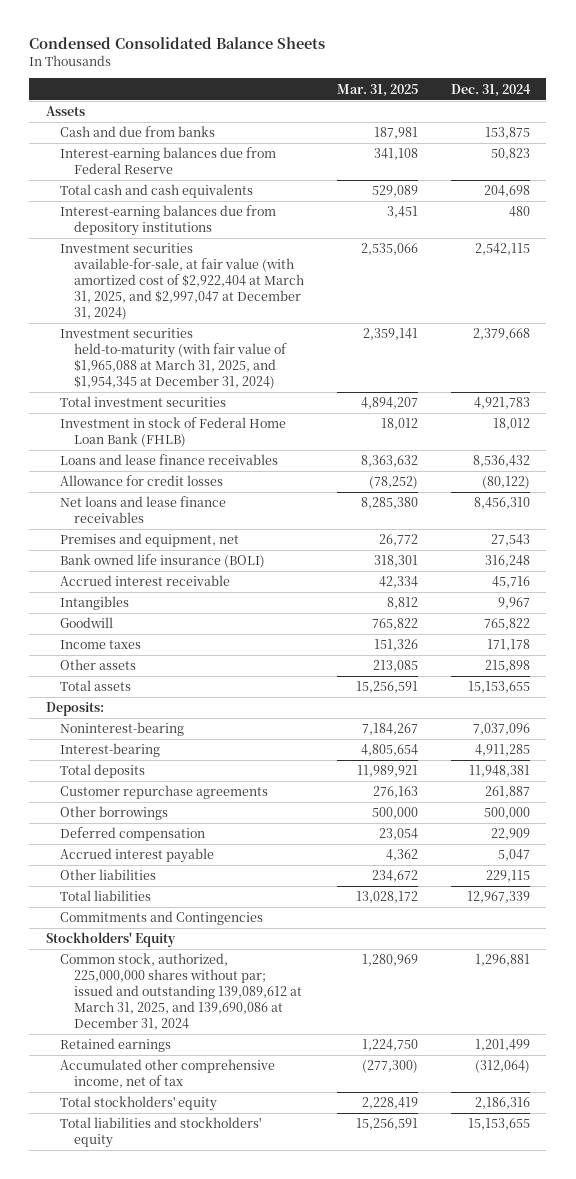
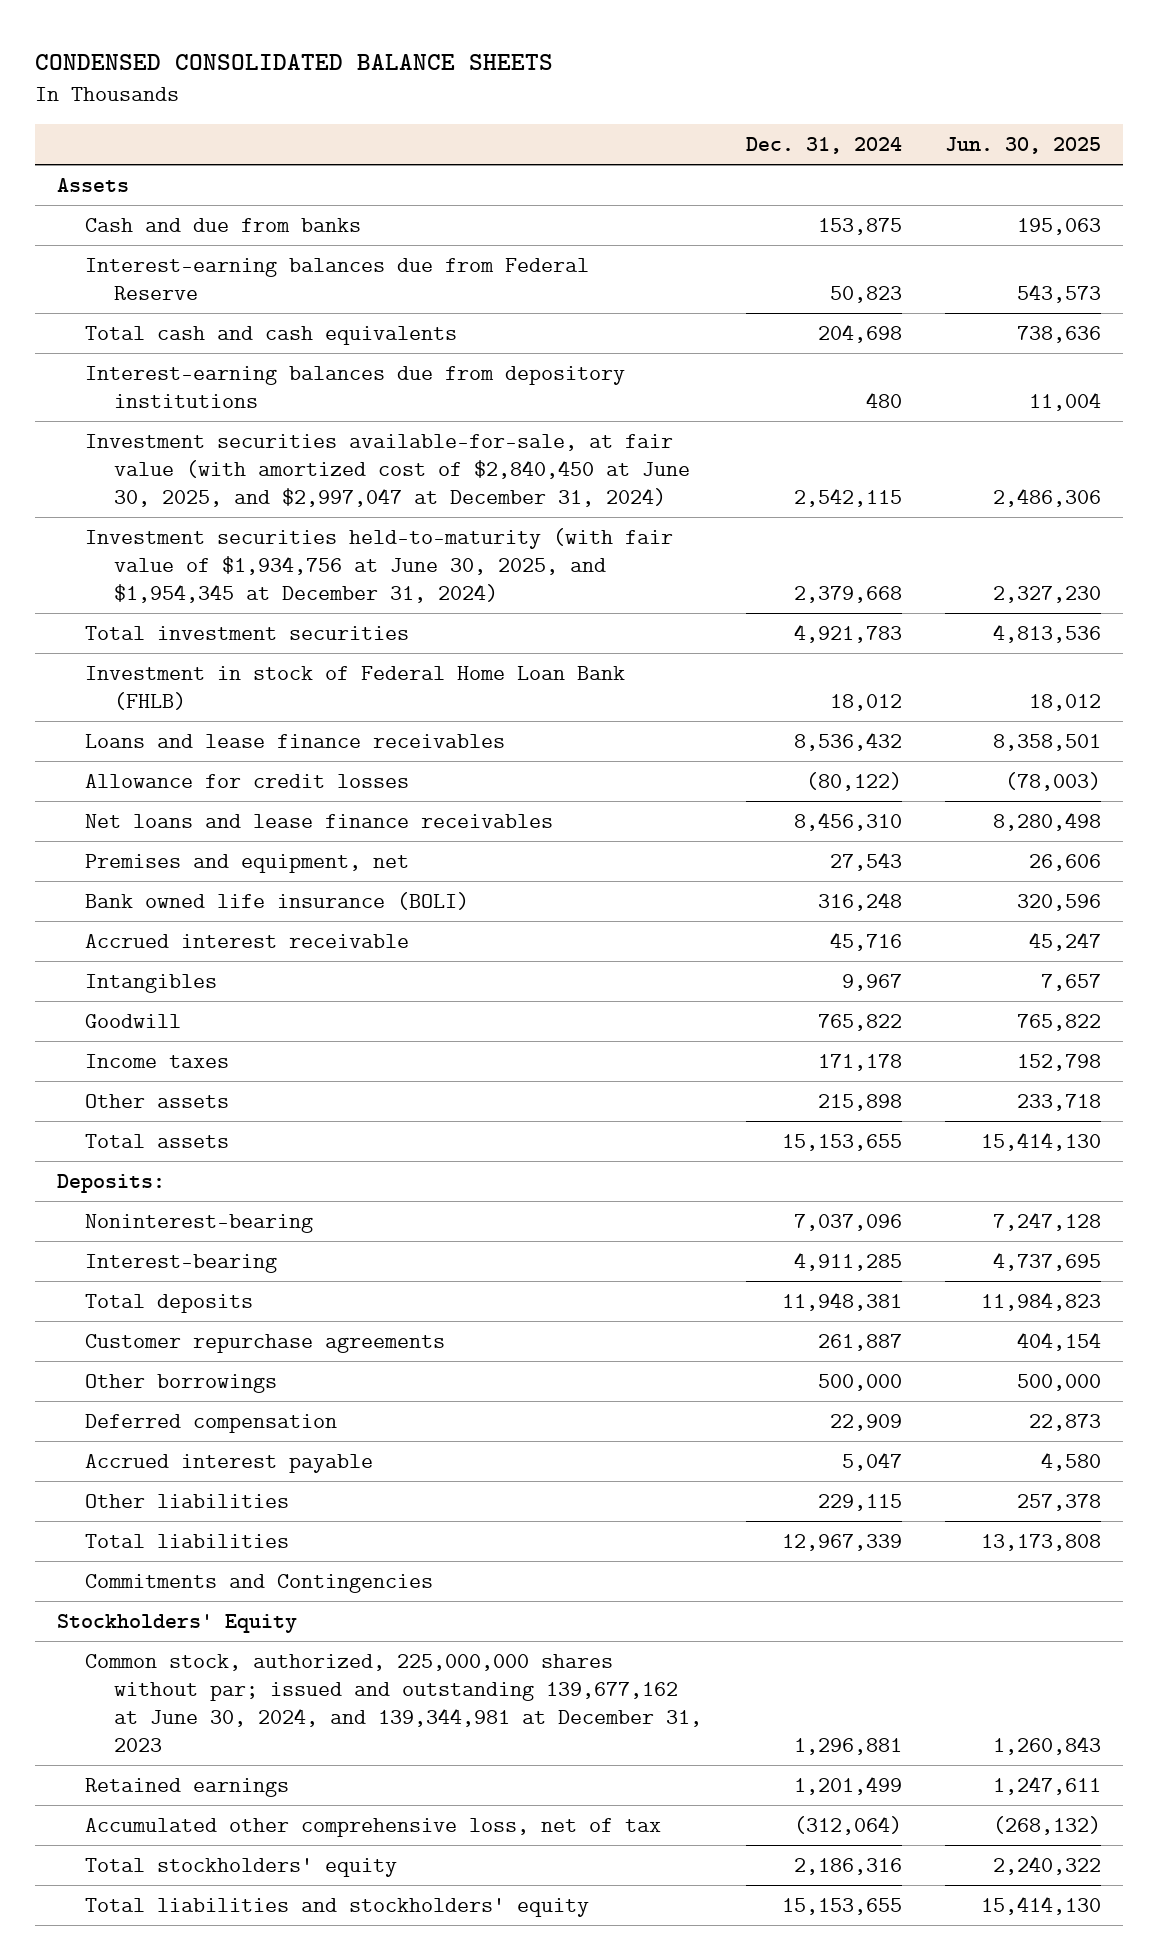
- Condensed Consolidated Balance Sheets
+ CONDENSED CONSOLIDATED BALANCE SHEETS
- | Mar. 31, 2025 | Dec. 31, 2024
+ | Dec. 31, 2024 | Jun. 30, 2025
- Investment securities available-for-sale, at fair value (with amortized cost of $2,922,404 at March 31, 2025, and $2,997,047 at December 31, 2024) | 2,535,066 | 2,542,115
- Investment securities held-to-maturity (with fair value of $1,965,088 at March 31, 2025, and $1,954,345 at December 31, 2024) | 2,359,141 | 2,379,668
+ Investment securities available-for-sale, at fair value (with amortized cost of $2,840,450 at June 30, 2025, and $2,997,047 at December 31, 2024) | 2,542,115 | 2,486,306
+ Investment securities held-to-maturity (with fair value of $1,934,756 at June 30, 2025, and $1,954,345 at December 31, 2024) | 2,379,668 | 2,327,230
- Common stock, authorized, 225,000,000 shares without par; issued and outstanding 139,089,612 at March 31, 2025, and 139,690,086 at December 31, 2024 | 1,280,969 | 1,296,881
+ Common stock, authorized, 225,000,000 shares without par; issued and outstanding 139,677,162 at June 30, 2024, and 139,344,981 at December 31, 2023 | 1,296,881 | 1,260,843
- Accumulated other comprehensive income, net of tax | (277,300) | (312,064)
+ Accumulated other comprehensive loss, net of tax | (312,064) | (268,132)

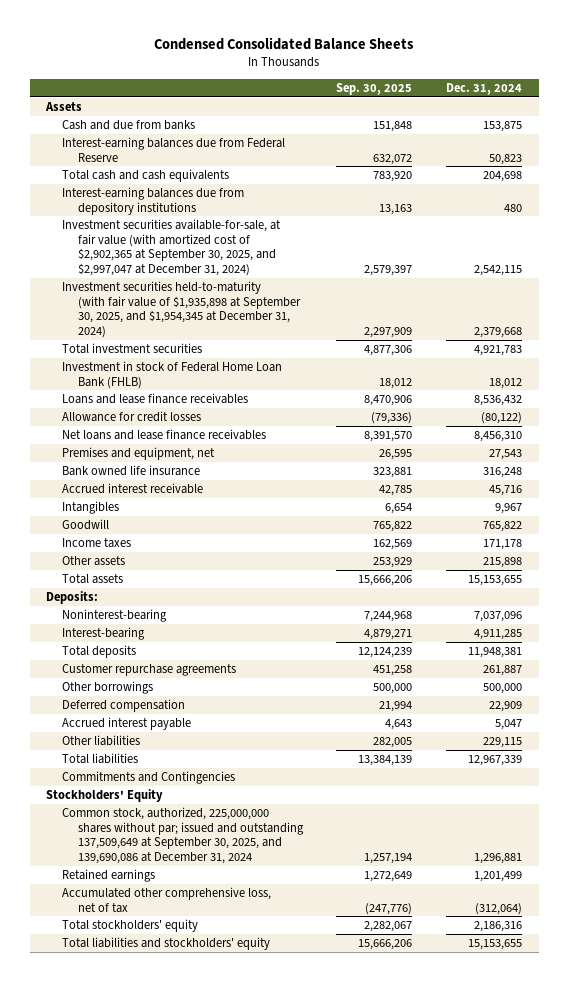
- CONDENSED CONSOLIDATED BALANCE SHEETS
+ Condensed Consolidated Balance Sheets
- | Dec. 31, 2024 | Jun. 30, 2025
+ | Sep. 30, 2025 | Dec. 31, 2024
- Investment securities available-for-sale, at fair value (with amortized cost of $2,840,450 at June 30, 2025, and $2,997,047 at December 31, 2024) | 2,542,115 | 2,486,306
- Investment securities held-to-maturity (with fair value of $1,934,756 at June 30, 2025, and $1,954,345 at December 31, 2024) | 2,379,668 | 2,327,230
+ Investment securities available-for-sale, at fair value (with amortized cost of $2,902,365 at September 30, 2025, and $2,997,047 at December 31, 2024) | 2,579,397 | 2,542,115
+ Investment securities held-to-maturity (with fair value of $1,935,898 at September 30, 2025, and $1,954,345 at December 31, 2024) | 2,297,909 | 2,379,668
- Bank owned life insurance (BOLI) | 316,248 | 320,596
+ Bank owned life insurance | 323,881 | 316,248
- Common stock, authorized, 225,000,000 shares without par; issued and outstanding 139,677,162 at June 30, 2024, and 139,344,981 at December 31, 2023 | 1,296,881 | 1,260,843
+ Common stock, authorized, 225,000,000 shares without par; issued and outstanding 137,509,649 at September 30, 2025, and 139,690,086 at December 31, 2024 | 1,257,194 | 1,296,881

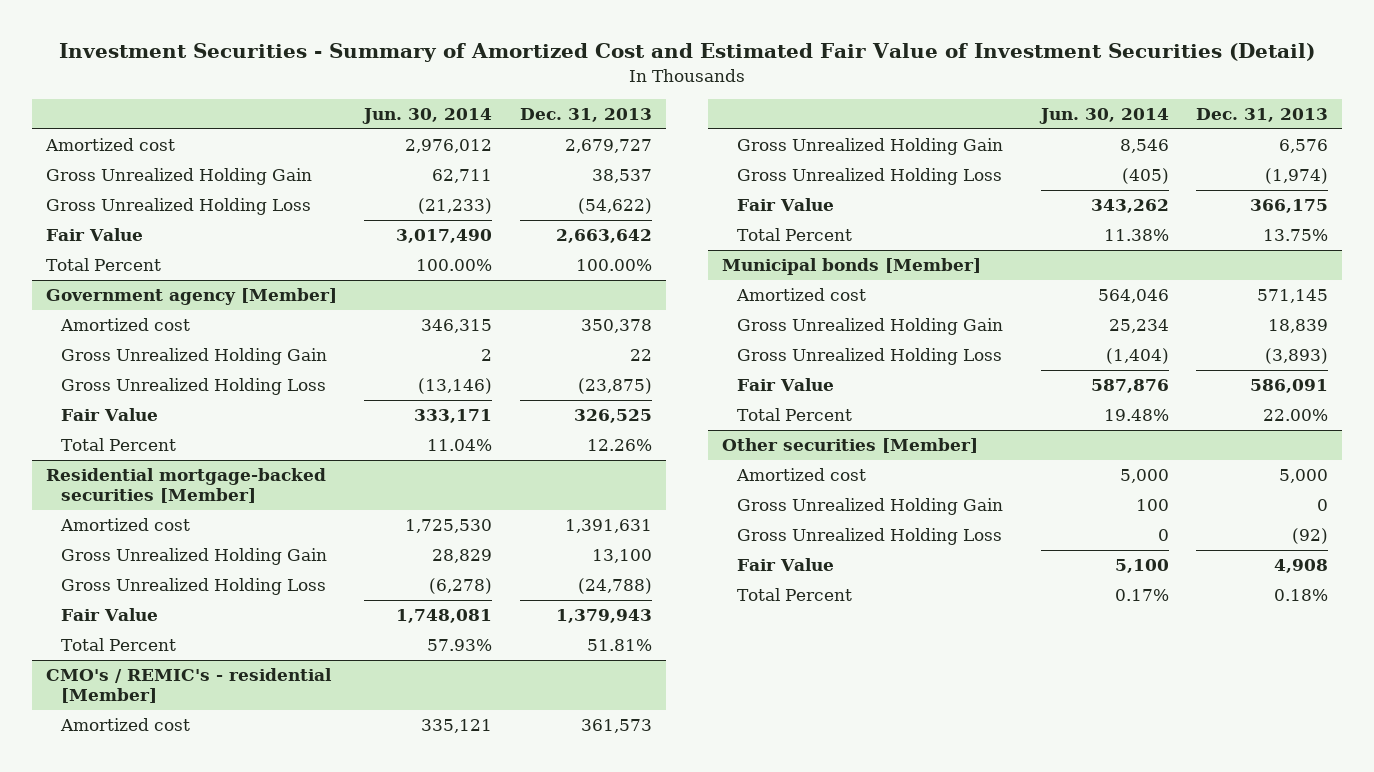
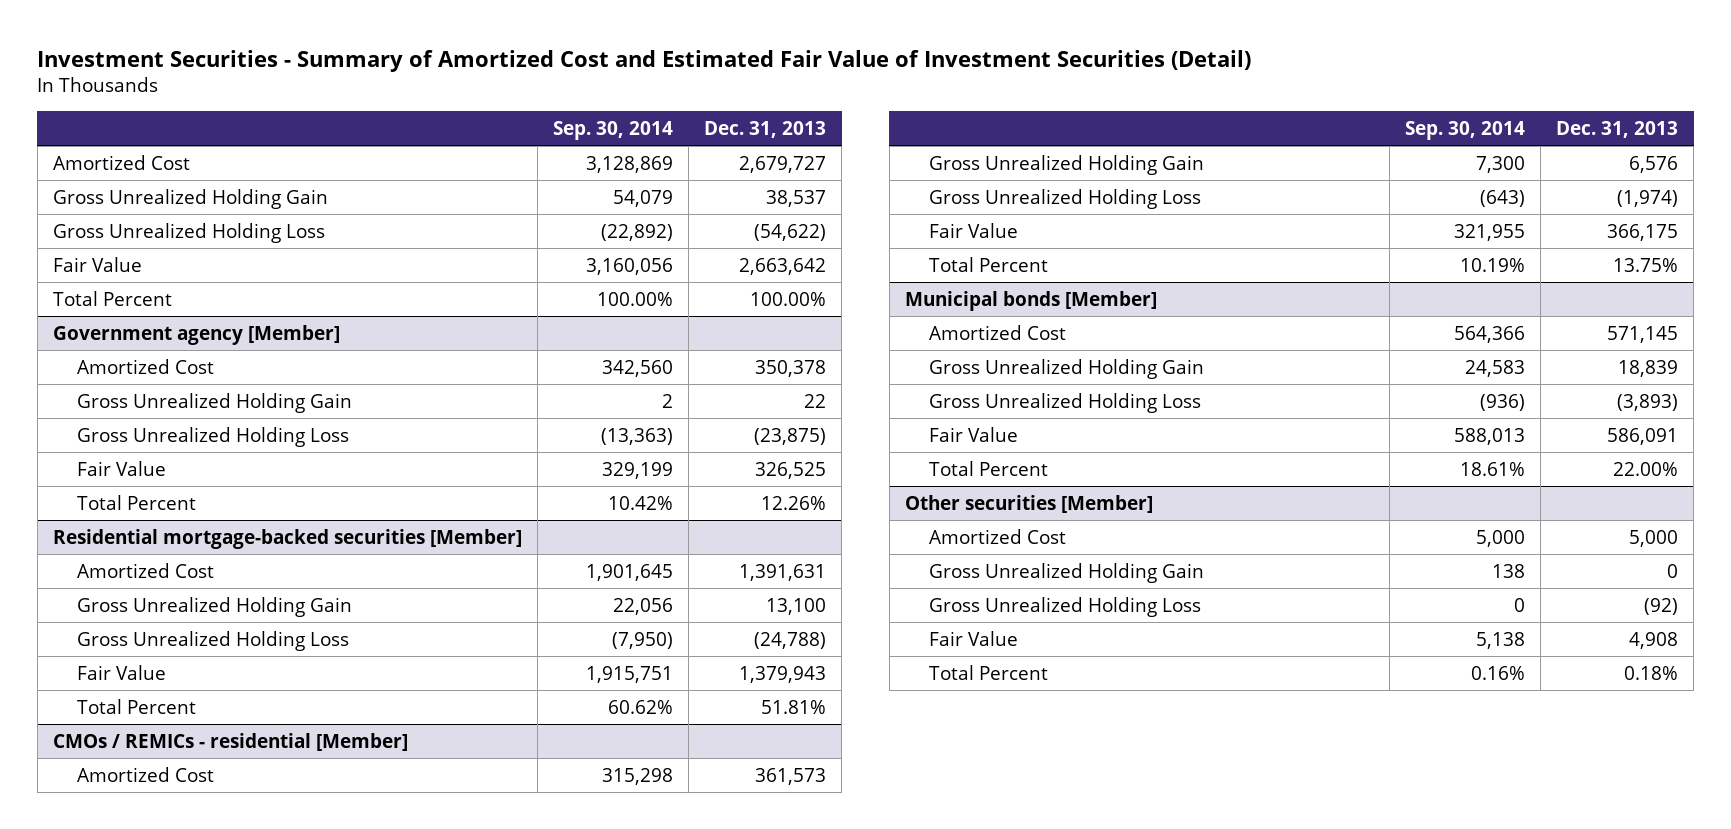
- | Jun. 30, 2014 | Dec. 31, 2013
+ | Sep. 30, 2014 | Dec. 31, 2013
- Amortized cost | 2,976,012 | 2,679,727
+ Amortized Cost | 3,128,869 | 2,679,727
@ Government agency [Member]
- Amortized cost | 346,315 | 350,378
+ Amortized Cost | 342,560 | 350,378
@ Residential mortgage-backed securities [Member]
- Amortized cost | 1,725,530 | 1,391,631
+ Amortized Cost | 1,901,645 | 1,391,631
- CMO's / REMIC's - residential [Member]
- Amortized cost | 335,121 | 361,573
+ CMOs / REMICs - residential [Member]
+ Amortized Cost | 315,298 | 361,573
@ Municipal bonds [Member]
- Amortized cost | 564,046 | 571,145
+ Amortized Cost | 564,366 | 571,145
@ Other securities [Member]
- Amortized cost | 5,000 | 5,000
+ Amortized Cost | 5,000 | 5,000

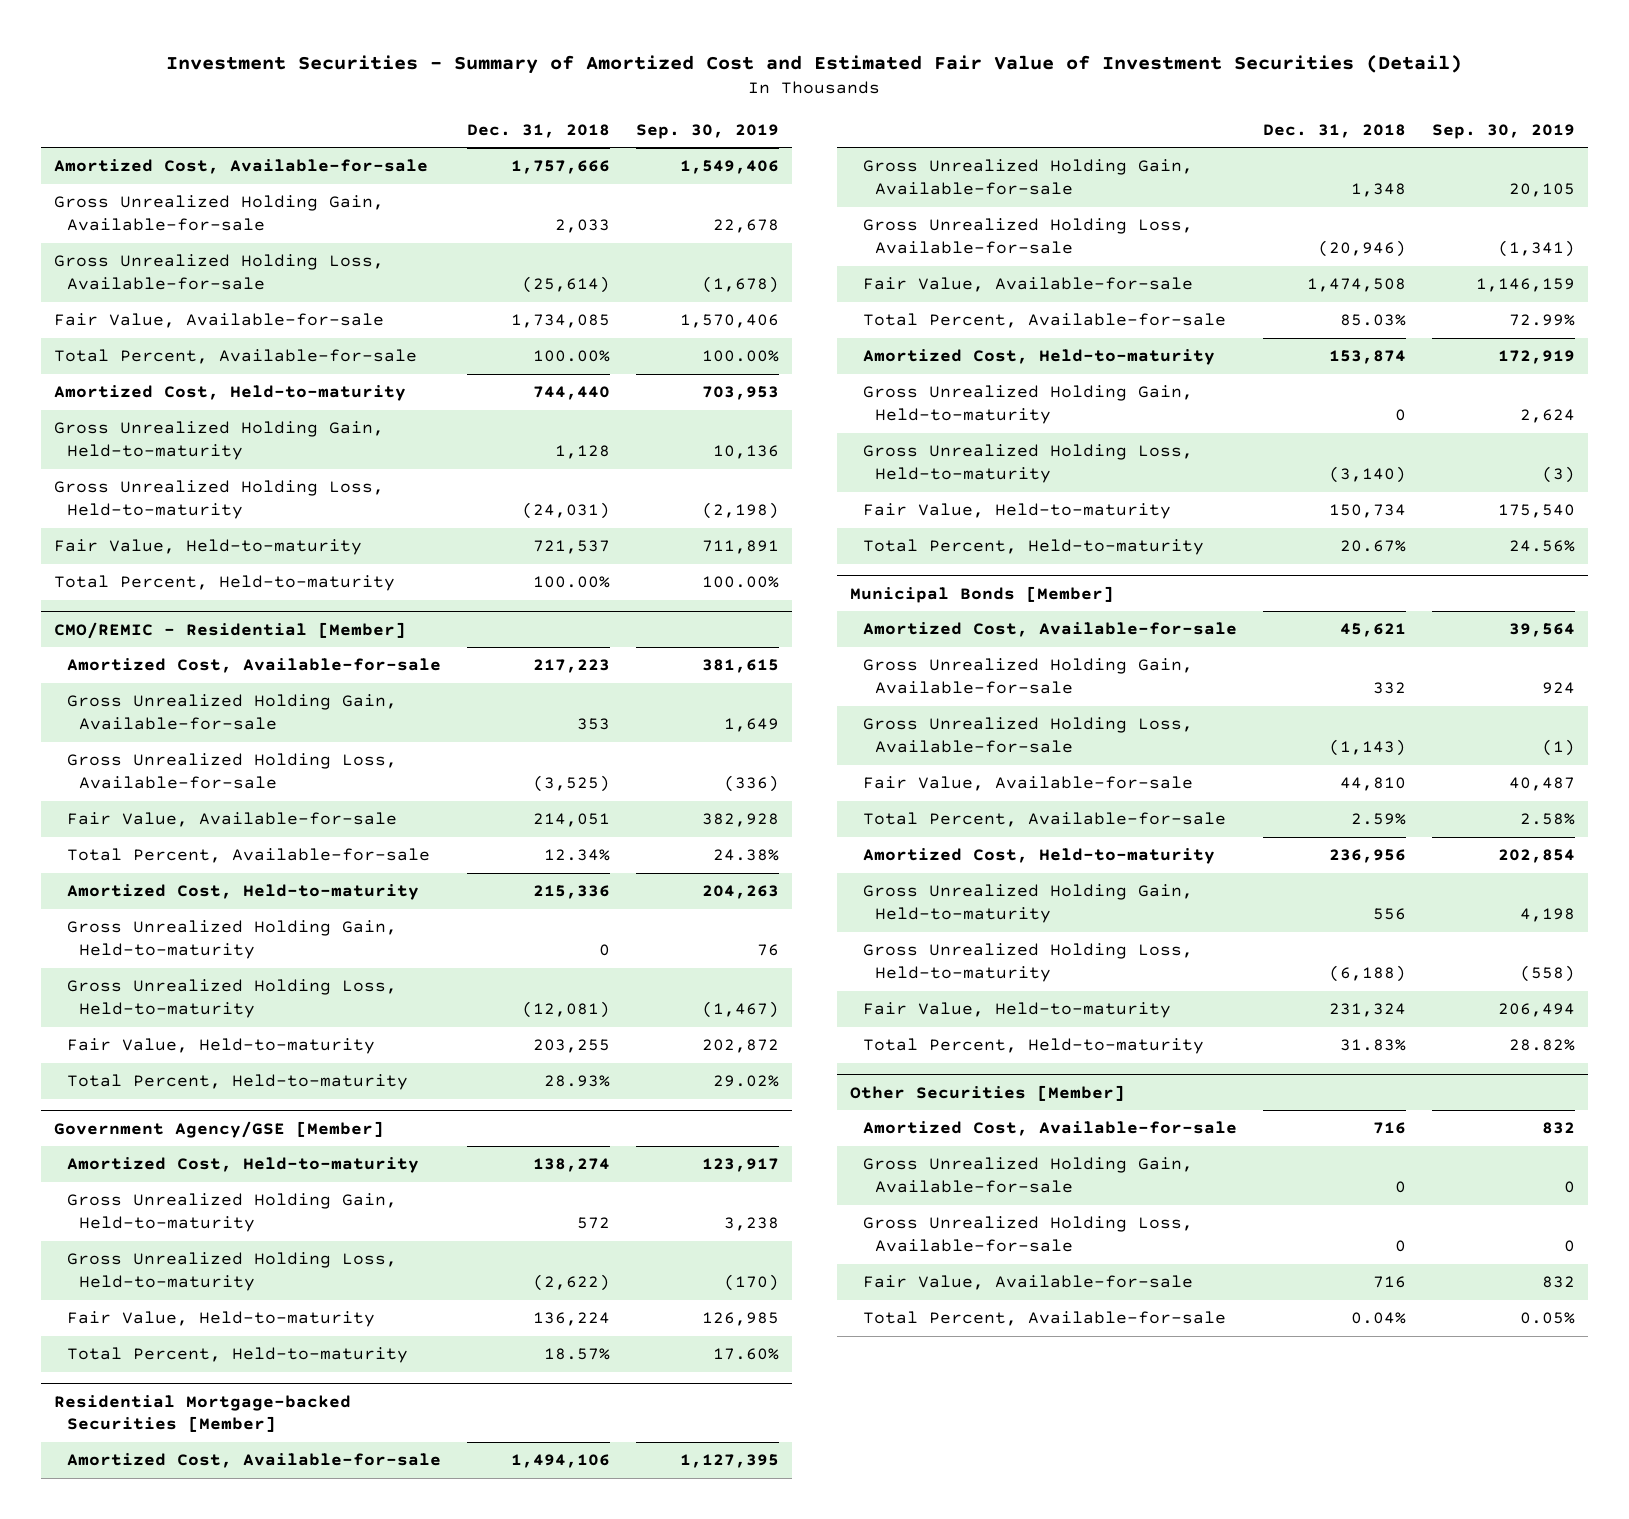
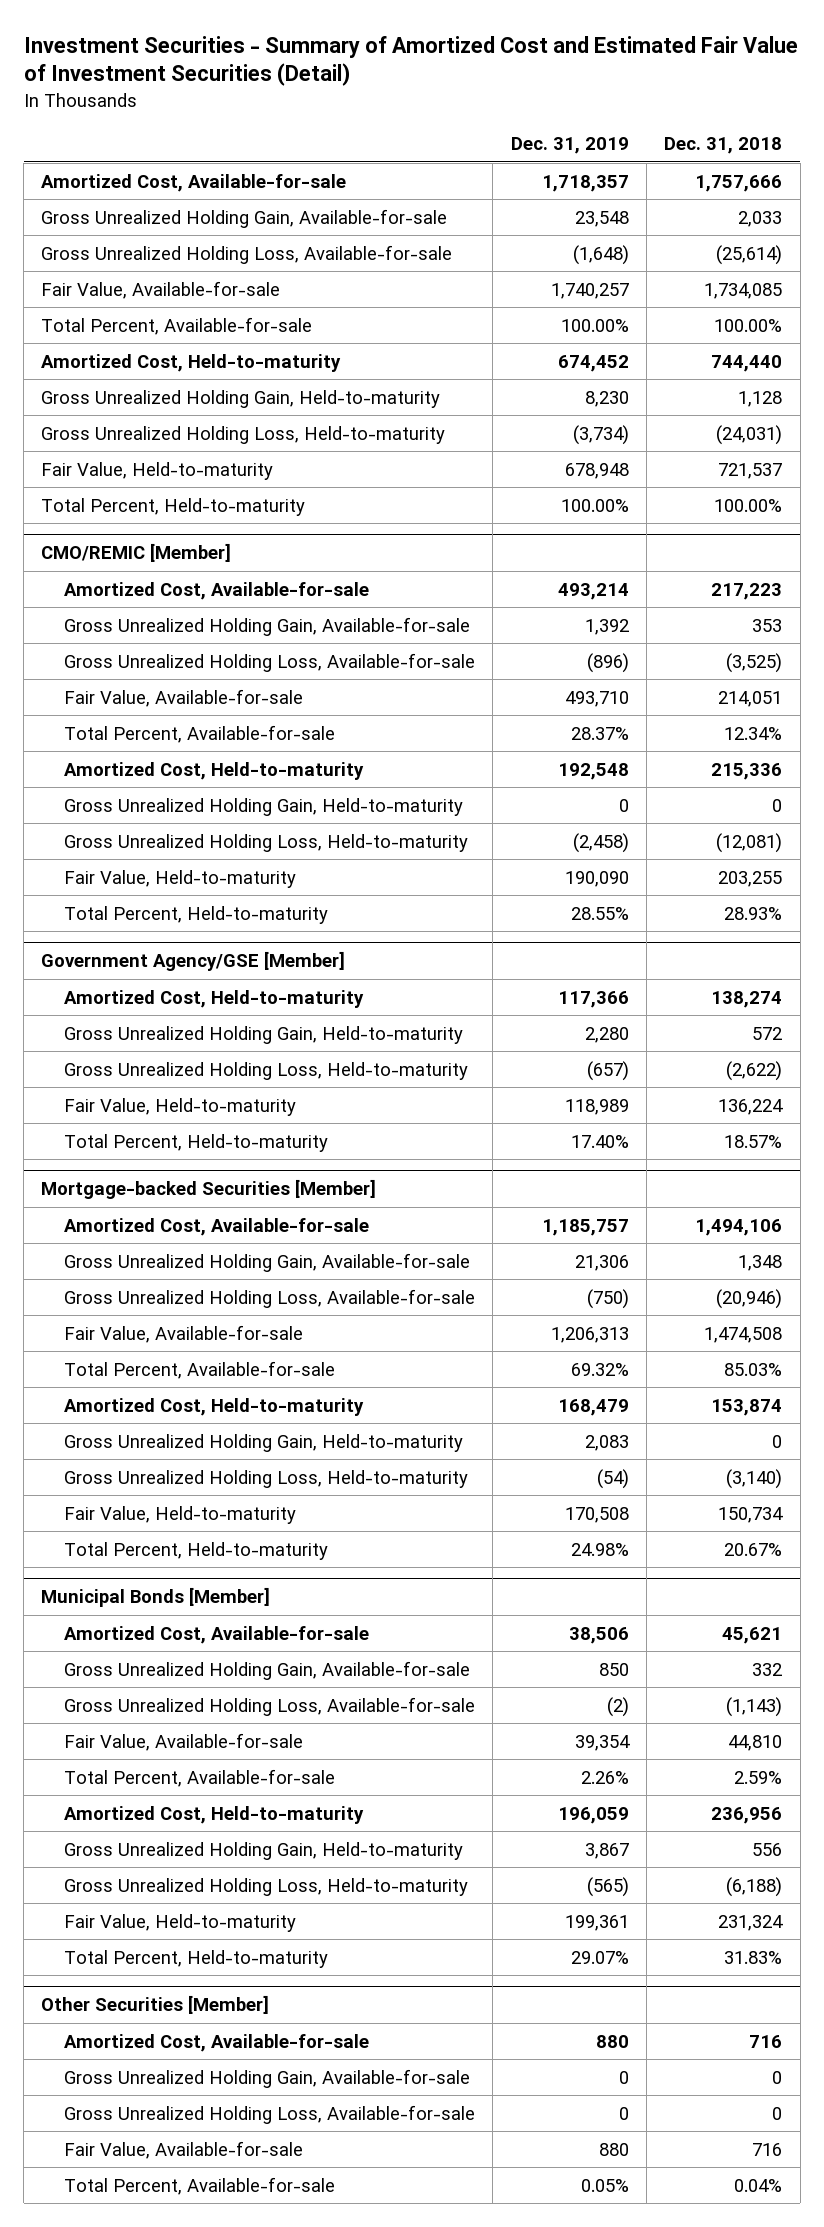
- | Dec. 31, 2018 | Sep. 30, 2019
+ | Dec. 31, 2019 | Dec. 31, 2018
- CMO/REMIC - Residential [Member]
+ CMO/REMIC [Member]
- Residential Mortgage-backed Securities [Member]
+ Mortgage-backed Securities [Member]

